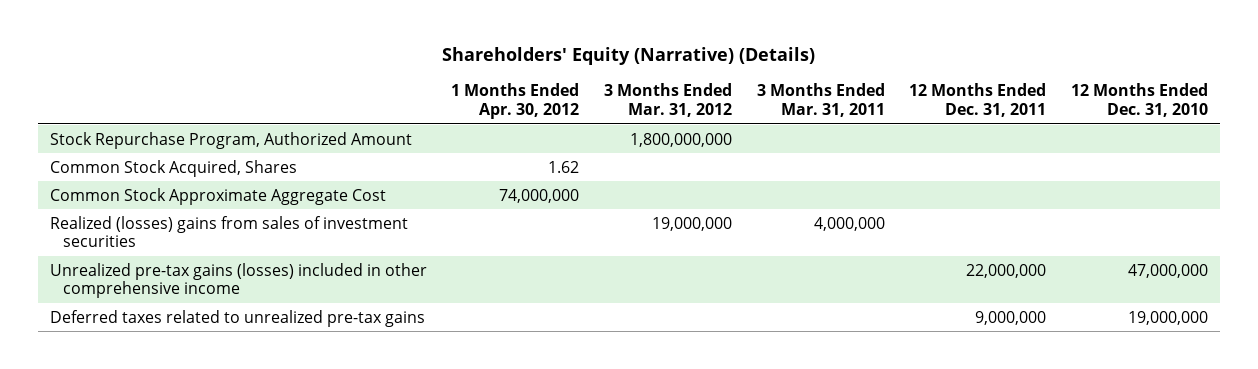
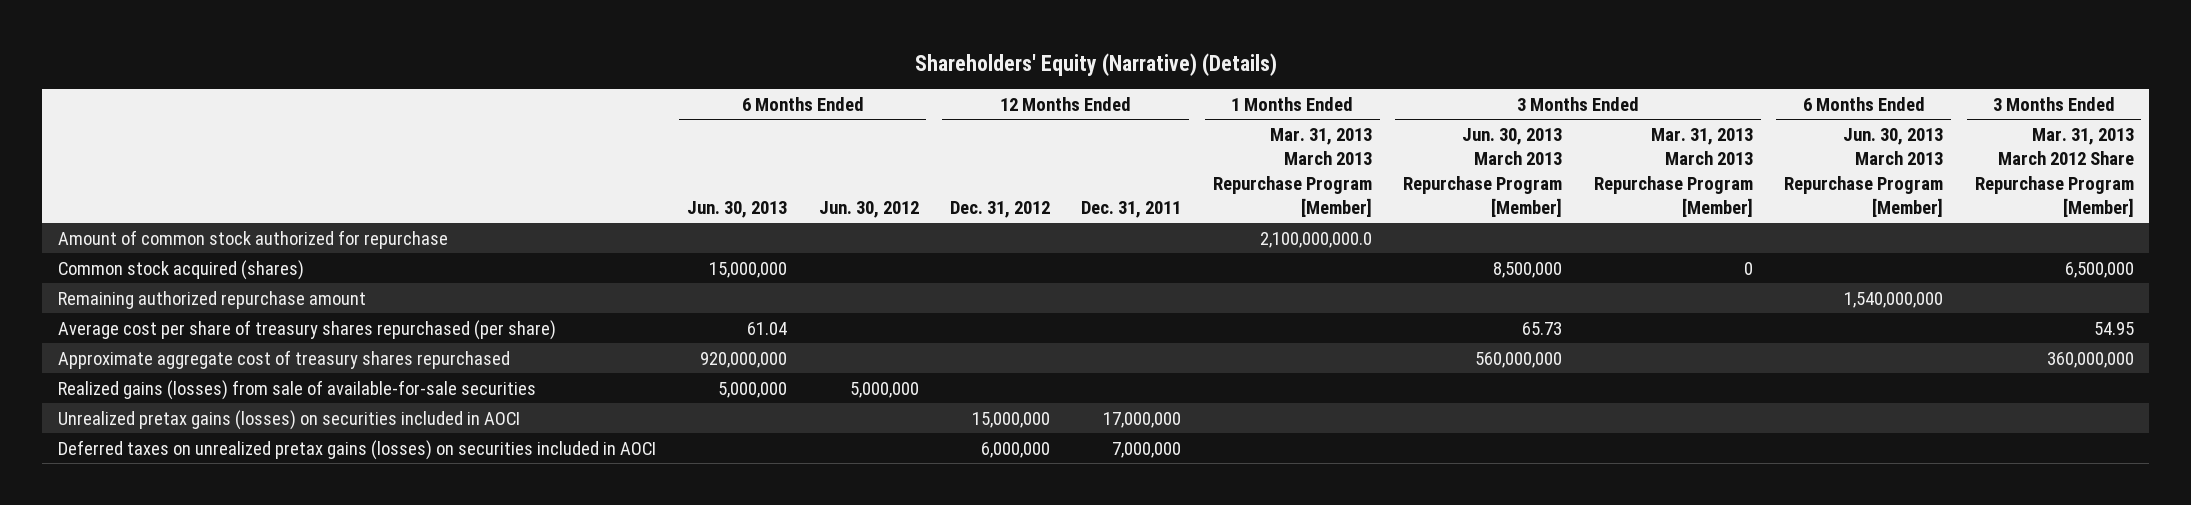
- | 1 Months Ended Apr. 30, 2012 | 3 Months Ended Mar. 31, 2012 | 3 Months Ended Mar. 31, 2011 | 12 Months Ended Dec. 31, 2011 | 12 Months Ended Dec. 31, 2010
+ | 6 Months Ended Jun. 30, 2013 | 6 Months Ended Jun. 30, 2012 | 12 Months Ended Dec. 31, 2012 | 12 Months Ended Dec. 31, 2011 | 1 Months Ended Mar. 31, 2013 March 2013 Repurchase Program [Member] | 3 Months Ended Jun. 30, 2013 March 2013 Repurchase Program [Member] | 3 Months Ended Mar. 31, 2013 March 2013 Repurchase Program [Member] | 6 Months Ended Jun. 30, 2013 March 2013 Repurchase Program [Member] | 3 Months Ended Mar. 31, 2013 March 2012 Share Repurchase Program [Member]
- Stock Repurchase Program, Authorized Amount | | 1,800,000,000 | | |
- Common Stock Acquired, Shares | 1.62 | | | |
- Common Stock Approximate Aggregate Cost | 74,000,000 | | | |
- Realized (losses) gains from sales of investment securities | | 19,000,000 | 4,000,000 | |
- Unrealized pre-tax gains (losses) included in other comprehensive income | | | | 22,000,000 | 47,000,000
- Deferred taxes related to unrealized pre-tax gains | | | | 9,000,000 | 19,000,000
+ Amount of common stock authorized for repurchase | | | | | 2,100,000,000.0 | | | |
+ Common stock acquired (shares) | 15,000,000 | | | | | 8,500,000 | 0 | | 6,500,000
+ Remaining authorized repurchase amount | | | | | | | | 1,540,000,000 |
+ Average cost per share of treasury shares repurchased (per share) | 61.04 | | | | | 65.73 | | | 54.95
+ Approximate aggregate cost of treasury shares repurchased | 920,000,000 | | | | | 560,000,000 | | | 360,000,000
+ Realized gains (losses) from sale of available-for-sale securities | 5,000,000 | 5,000,000 | | | | | | |
+ Unrealized pretax gains (losses) on securities included in AOCI | | | 15,000,000 | 17,000,000 | | | | |
+ Deferred taxes on unrealized pretax gains (losses) on securities included in AOCI | | | 6,000,000 | 7,000,000 | | | | |

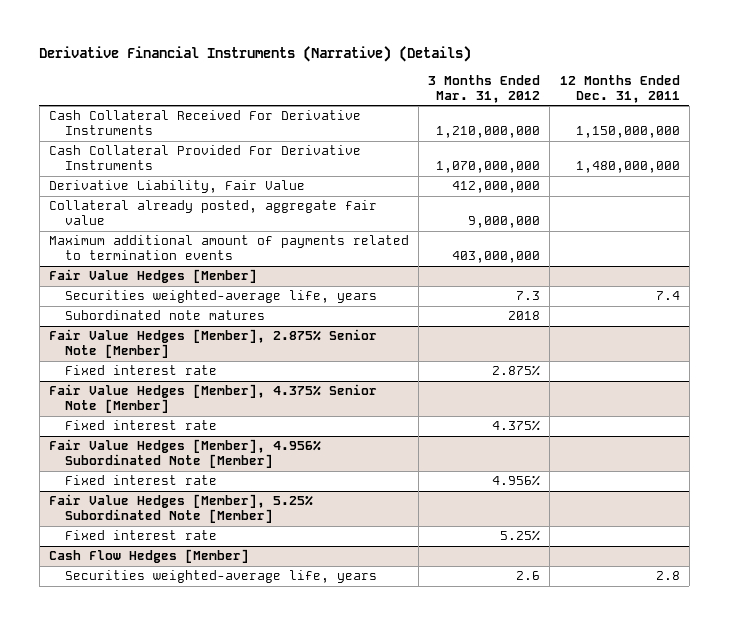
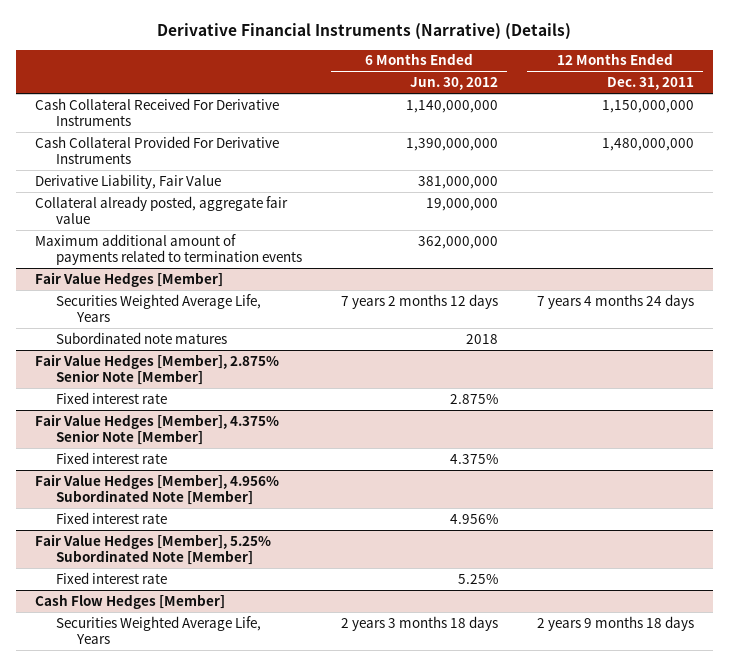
- | 3 Months Ended Mar. 31, 2012 | 12 Months Ended Dec. 31, 2011
+ | 6 Months Ended Jun. 30, 2012 | 12 Months Ended Dec. 31, 2011
@ Fair Value Hedges [Member]
- Securities weighted-average life, years | 7.3 | 7.4
+ Securities Weighted Average Life, Years | 7 years 2 months 12 days | 7 years 4 months 24 days
@ Cash Flow Hedges [Member]
- Securities weighted-average life, years | 2.6 | 2.8
+ Securities Weighted Average Life, Years | 2 years 3 months 18 days | 2 years 9 months 18 days

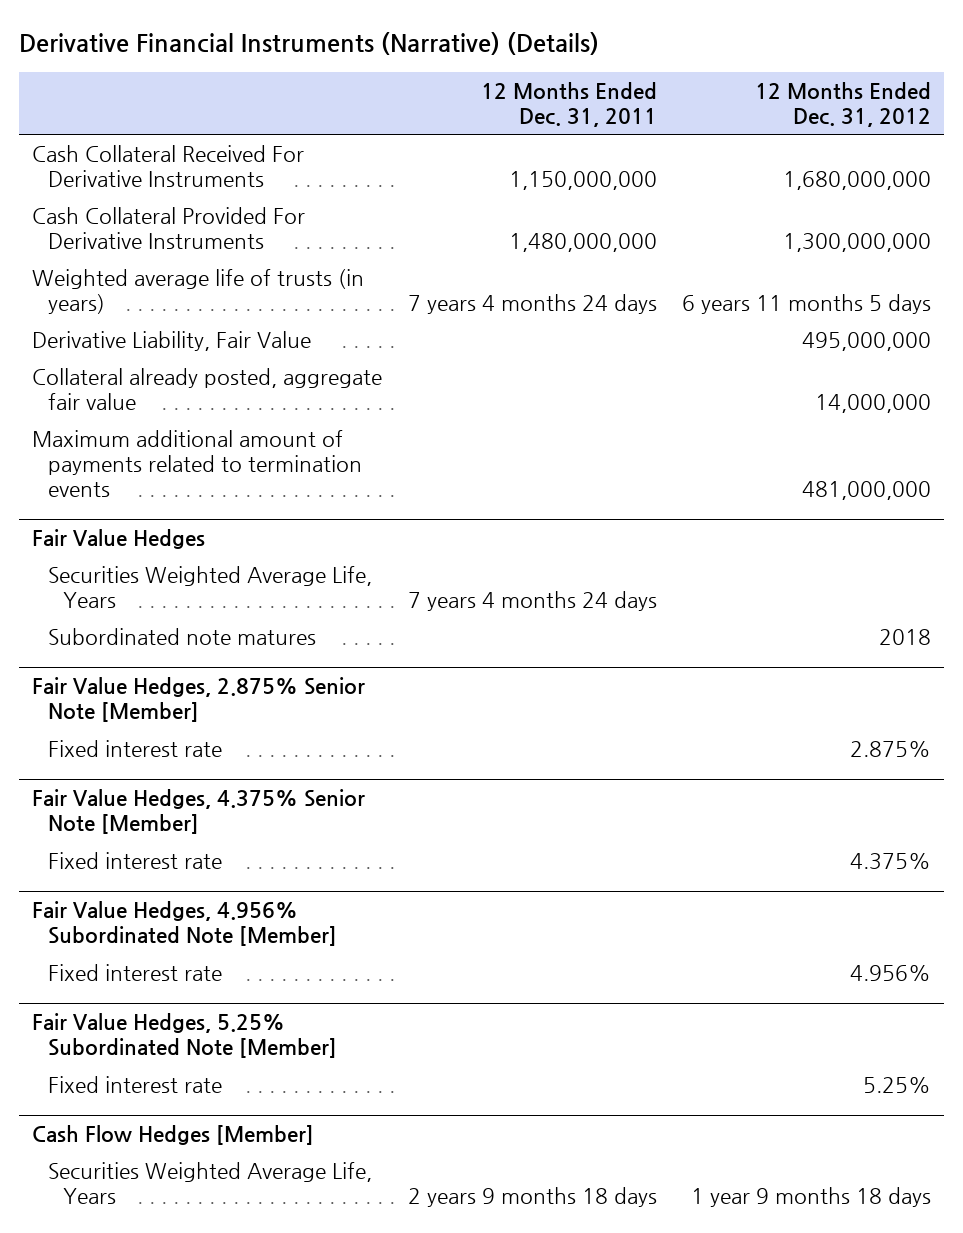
- | 6 Months Ended Jun. 30, 2012 | 12 Months Ended Dec. 31, 2011
+ | 12 Months Ended Dec. 31, 2011 | 12 Months Ended Dec. 31, 2012
+ Weighted average life of trusts (in years) | 7 years 4 months 24 days | 6 years 11 months 5 days
- Fair Value Hedges [Member]
+ Fair Value Hedges
- Fair Value Hedges [Member], 2.875% Senior Note [Member]
+ Fair Value Hedges, 2.875% Senior Note [Member]
- Fair Value Hedges [Member], 4.375% Senior Note [Member]
+ Fair Value Hedges, 4.375% Senior Note [Member]
- Fair Value Hedges [Member], 4.956% Subordinated Note [Member]
+ Fair Value Hedges, 4.956% Subordinated Note [Member]
- Fair Value Hedges [Member], 5.25% Subordinated Note [Member]
+ Fair Value Hedges, 5.25% Subordinated Note [Member]

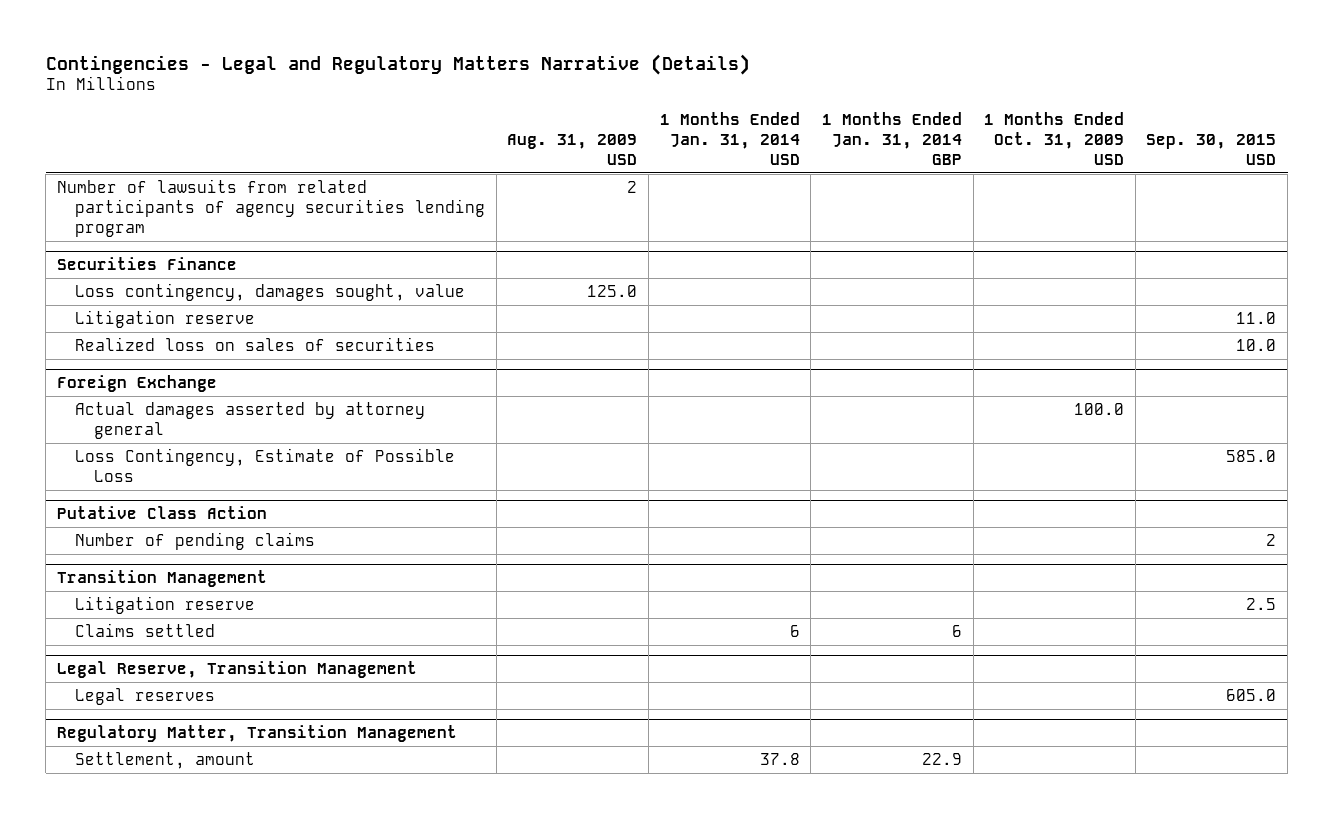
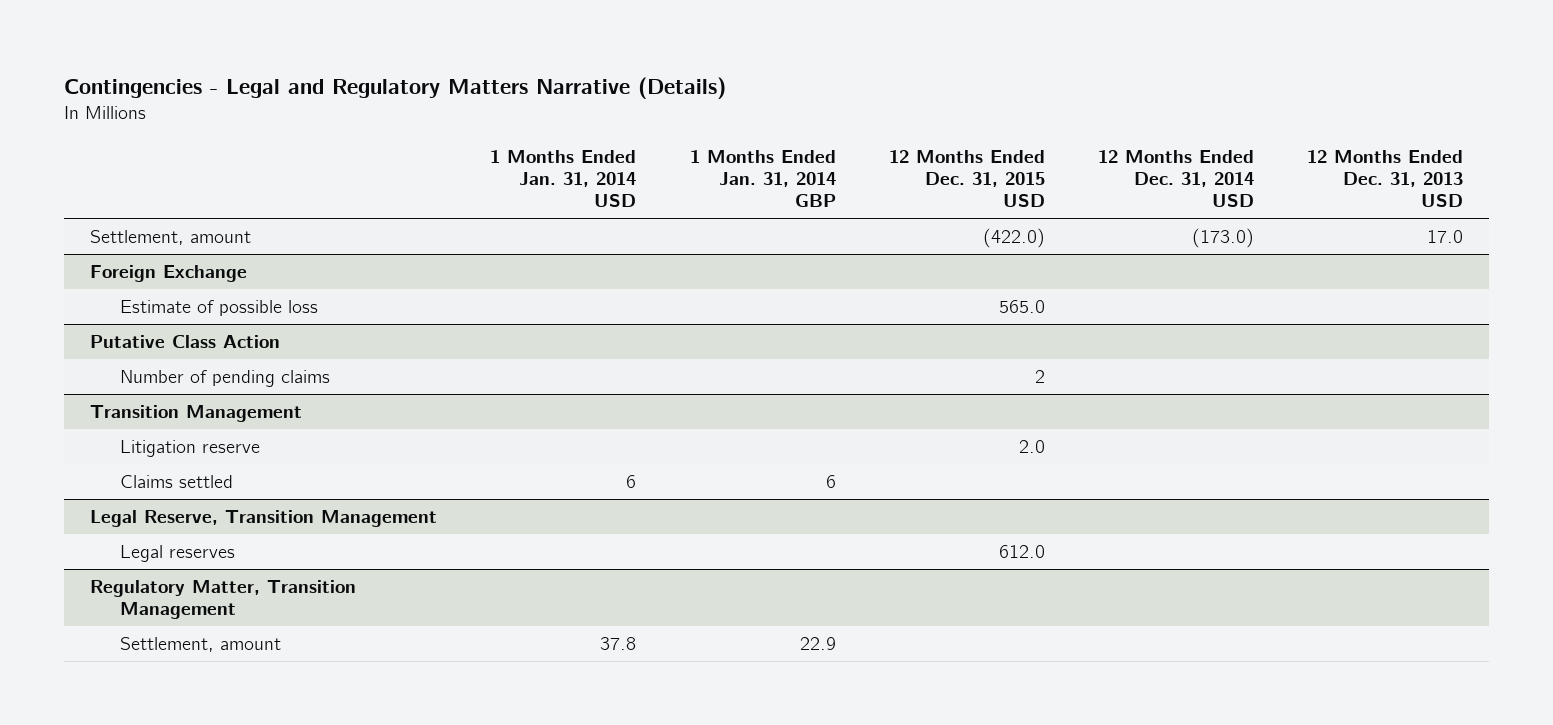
- | Aug. 31, 2009 USD | 1 Months Ended Jan. 31, 2014 USD | 1 Months Ended Jan. 31, 2014 GBP | 1 Months Ended Oct. 31, 2009 USD | Sep. 30, 2015 USD
+ | 1 Months Ended Jan. 31, 2014 USD | 1 Months Ended Jan. 31, 2014 GBP | 12 Months Ended Dec. 31, 2015 USD | 12 Months Ended Dec. 31, 2014 USD | 12 Months Ended Dec. 31, 2013 USD
- Number of lawsuits from related participants of agency securities lending program | 2 | | | |
- Securities Finance
- Loss contingency, damages sought, value | 125.0 | | | |
- Litigation reserve | | | | | 11.0
- Realized loss on sales of securities | | | | | 10.0
+ Settlement, amount | | | (422.0) | (173.0) | 17.0
@ Foreign Exchange
- Actual damages asserted by attorney general | | | | 100.0 |
- Loss Contingency, Estimate of Possible Loss | | | | | 585.0
+ Estimate of possible loss | | | 565.0 | |

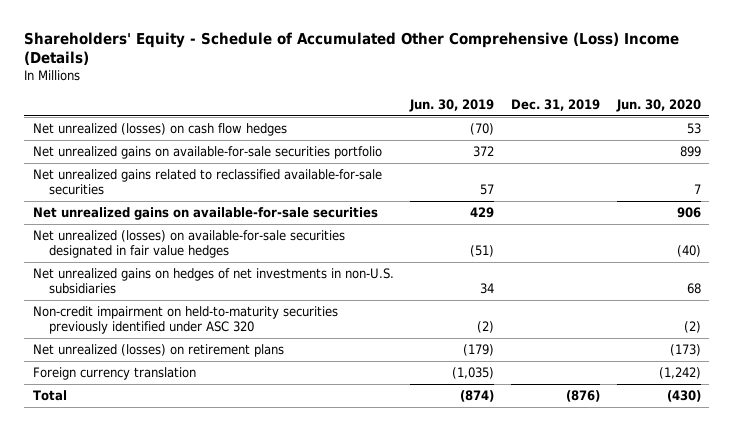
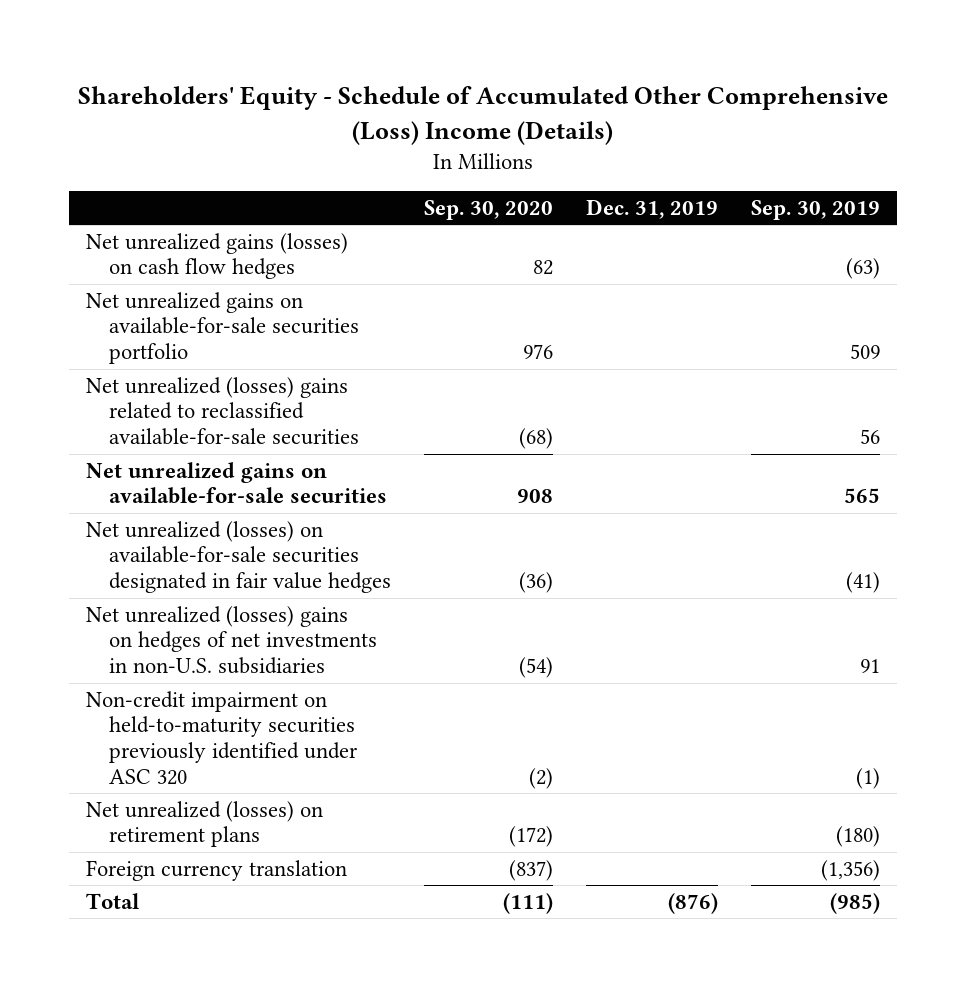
- | Jun. 30, 2019 | Dec. 31, 2019 | Jun. 30, 2020
+ | Sep. 30, 2020 | Dec. 31, 2019 | Sep. 30, 2019
- Net unrealized (losses) on cash flow hedges | (70) | | 53
+ Net unrealized gains (losses) on cash flow hedges | 82 | | (63)
- Net unrealized gains related to reclassified available-for-sale securities | 57 | | 7
+ Net unrealized (losses) gains related to reclassified available-for-sale securities | (68) | | 56
- Net unrealized gains on hedges of net investments in non-U.S. subsidiaries | 34 | | 68
+ Net unrealized (losses) gains on hedges of net investments in non-U.S. subsidiaries | (54) | | 91

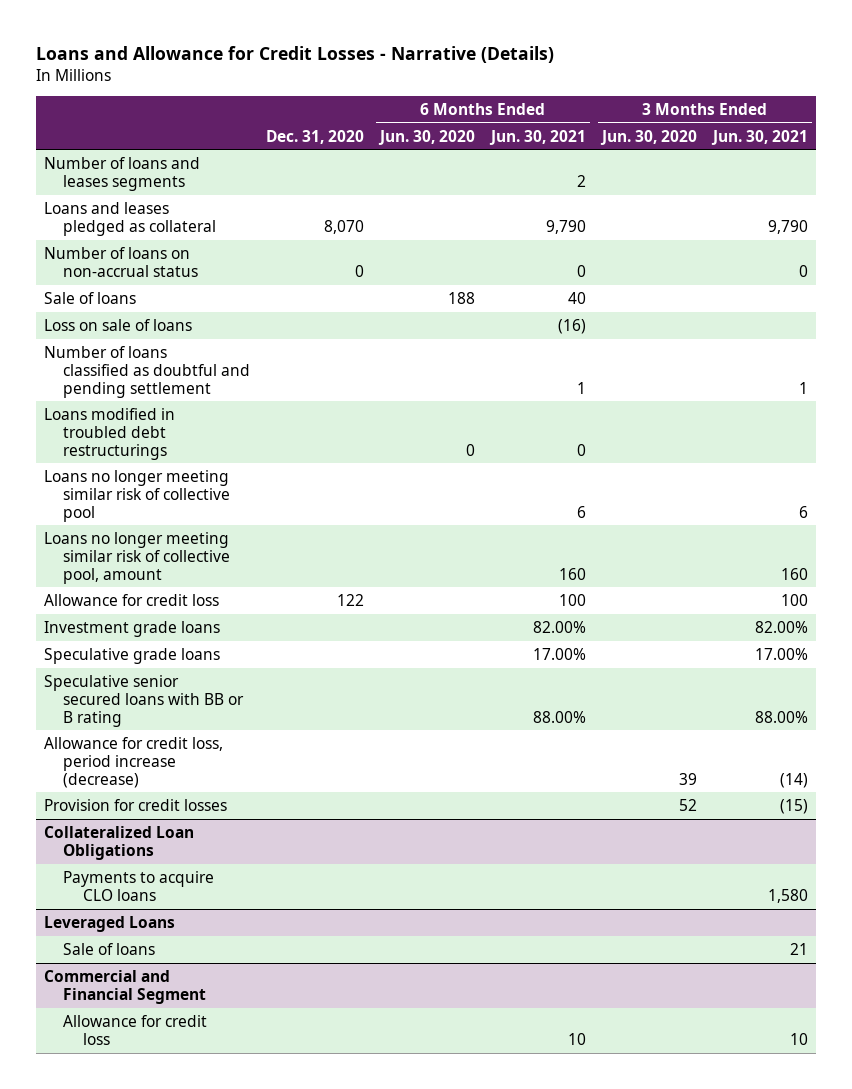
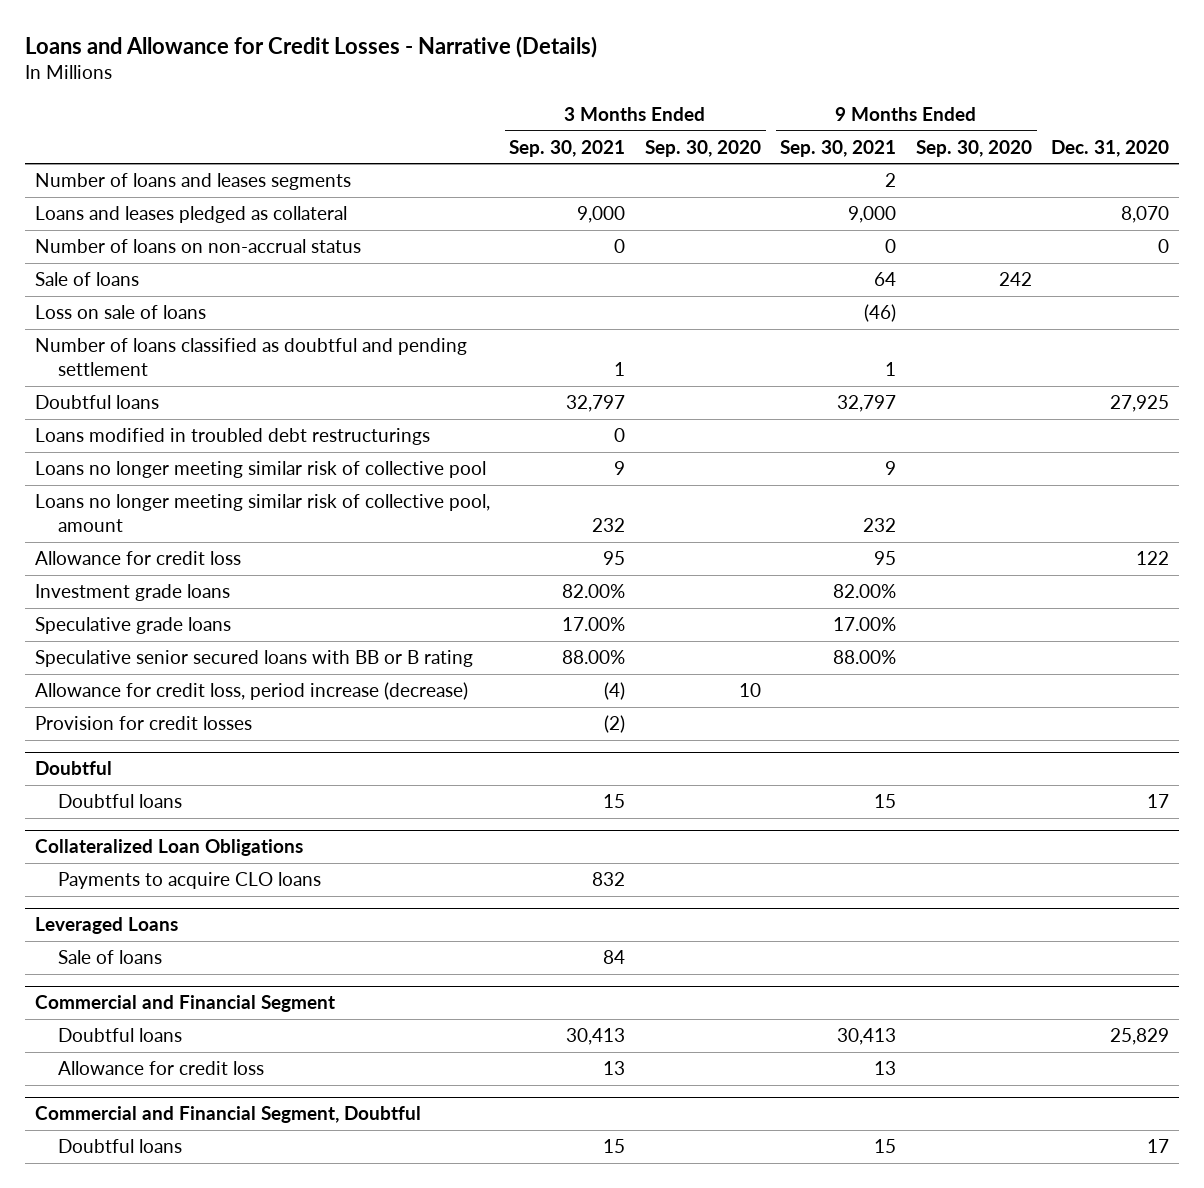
- | Dec. 31, 2020 | 6 Months Ended Jun. 30, 2020 | 6 Months Ended Jun. 30, 2021 | 3 Months Ended Jun. 30, 2020 | 3 Months Ended Jun. 30, 2021
+ | 3 Months Ended Sep. 30, 2021 | 3 Months Ended Sep. 30, 2020 | 9 Months Ended Sep. 30, 2021 | 9 Months Ended Sep. 30, 2020 | Dec. 31, 2020
+ Doubtful loans | 32,797 | | 32,797 | | 27,925
+ Doubtful
+ Doubtful loans | 15 | | 15 | | 17
@ Commercial and Financial Segment
+ Doubtful loans | 30,413 | | 30,413 | | 25,829
+ Commercial and Financial Segment, Doubtful
+ Doubtful loans | 15 | | 15 | | 17

